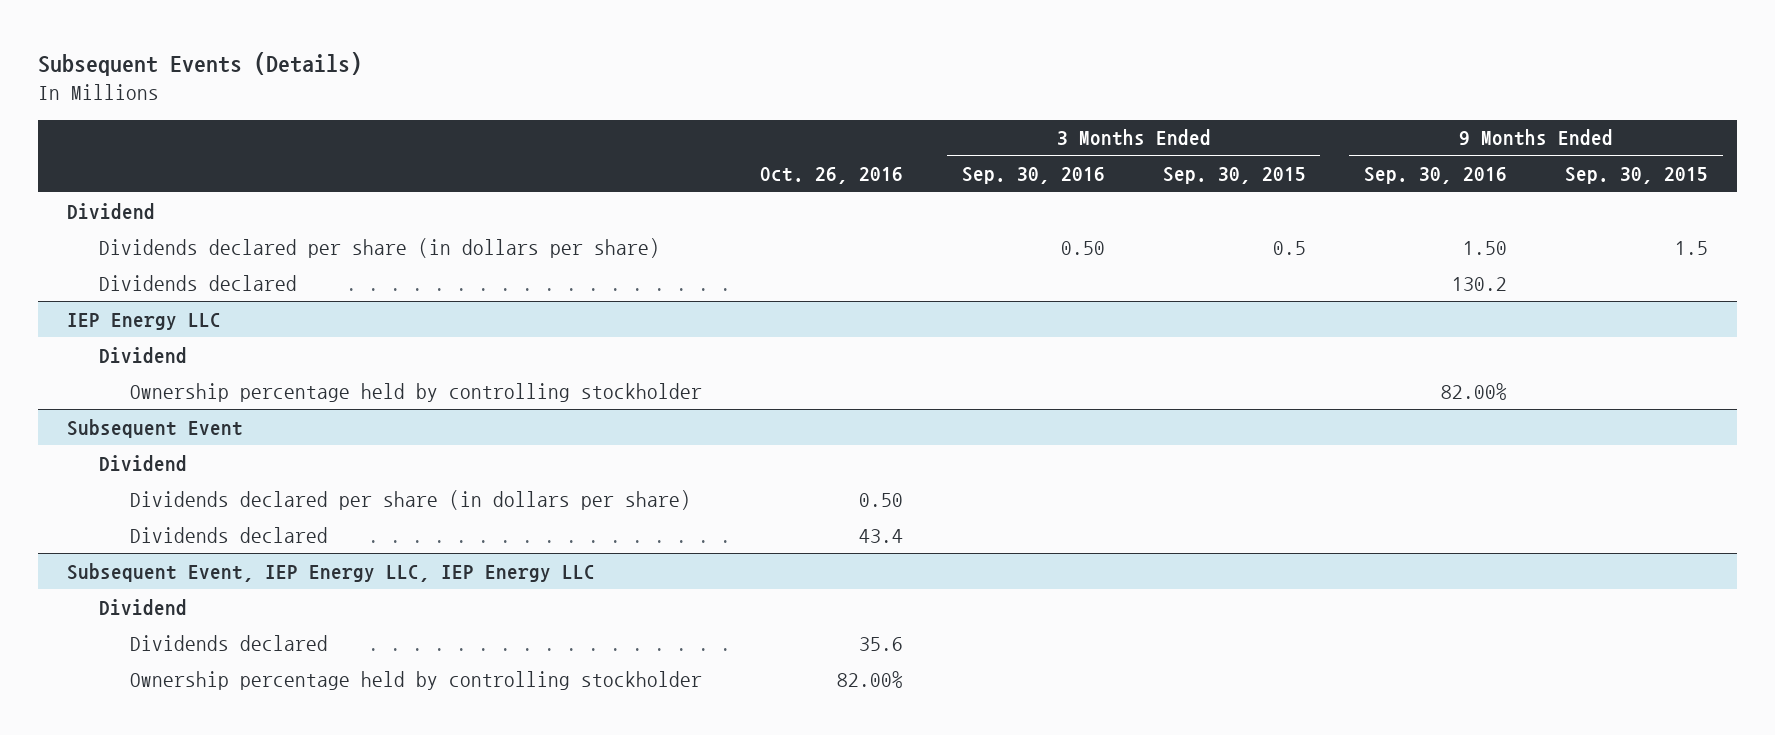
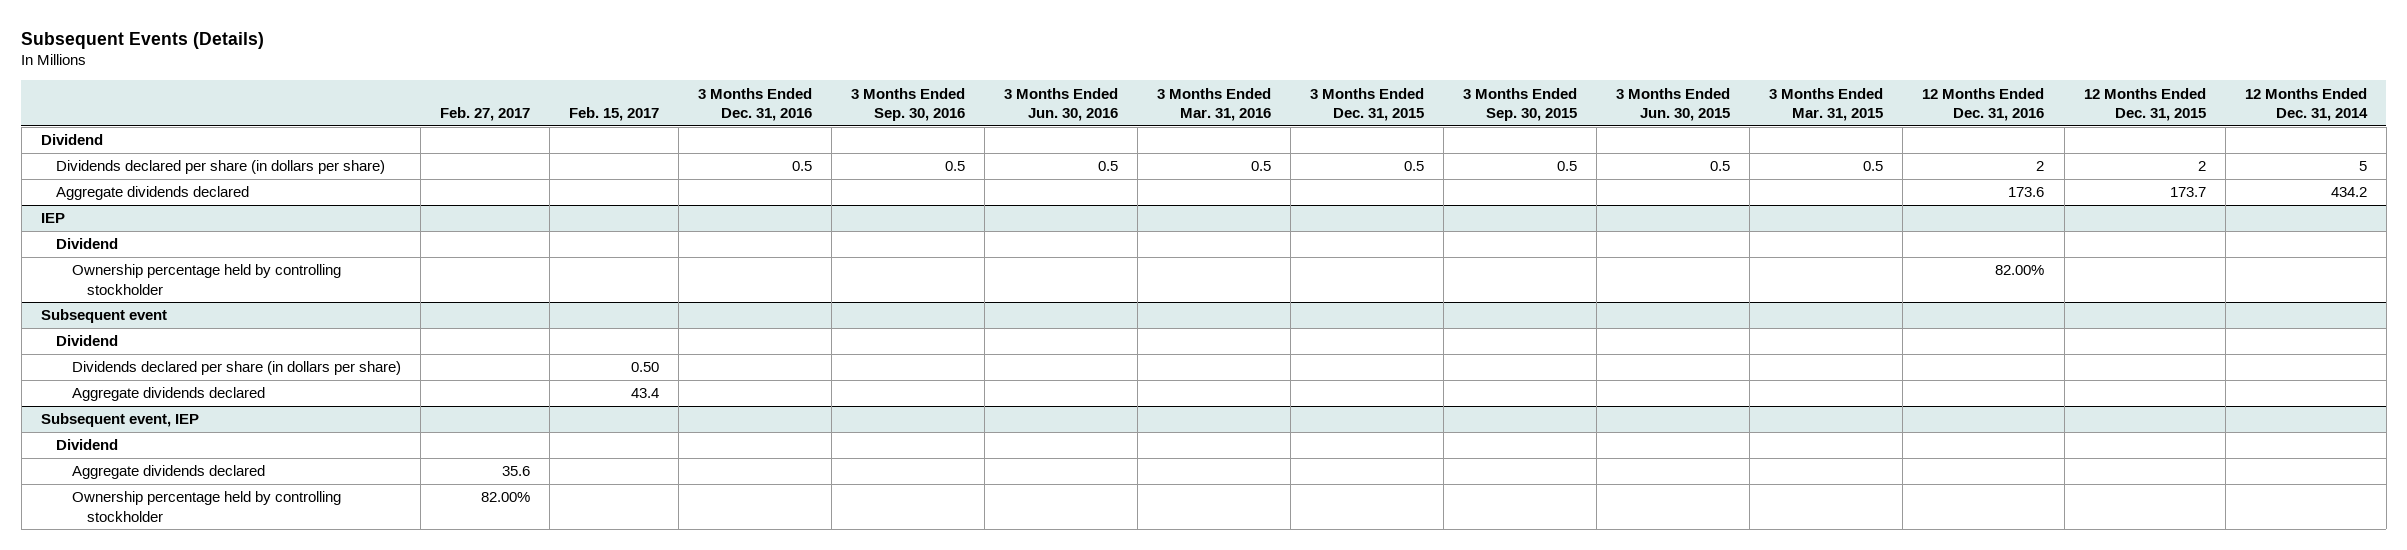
- | Oct. 26, 2016 | 3 Months Ended Sep. 30, 2016 | 3 Months Ended Sep. 30, 2015 | 9 Months Ended Sep. 30, 2016 | 9 Months Ended Sep. 30, 2015
+ | Feb. 27, 2017 | Feb. 15, 2017 | 3 Months Ended Dec. 31, 2016 | 3 Months Ended Sep. 30, 2016 | 3 Months Ended Jun. 30, 2016 | 3 Months Ended Mar. 31, 2016 | 3 Months Ended Dec. 31, 2015 | 3 Months Ended Sep. 30, 2015 | 3 Months Ended Jun. 30, 2015 | 3 Months Ended Mar. 31, 2015 | 12 Months Ended Dec. 31, 2016 | 12 Months Ended Dec. 31, 2015 | 12 Months Ended Dec. 31, 2014
- Dividends declared per share (in dollars per share) | | 0.50 | 0.5 | 1.50 | 1.5
- Dividends declared | | | | 130.2 |
- IEP Energy LLC
+ Dividends declared per share (in dollars per share) | | | 0.5 | 0.5 | 0.5 | 0.5 | 0.5 | 0.5 | 0.5 | 0.5 | 2 | 2 | 5
+ Aggregate dividends declared | | | | | | | | | | | 173.6 | 173.7 | 434.2
+ IEP
- Subsequent Event
+ Subsequent event
- Dividends declared | 43.4 | | | |
- Subsequent Event, IEP Energy LLC, IEP Energy LLC
+ Aggregate dividends declared | | 43.4 | | | | | | | | | | |
+ Subsequent event, IEP
- Dividends declared | 35.6 | | | |
+ Aggregate dividends declared | 35.6 | | | | | | | | | | | |

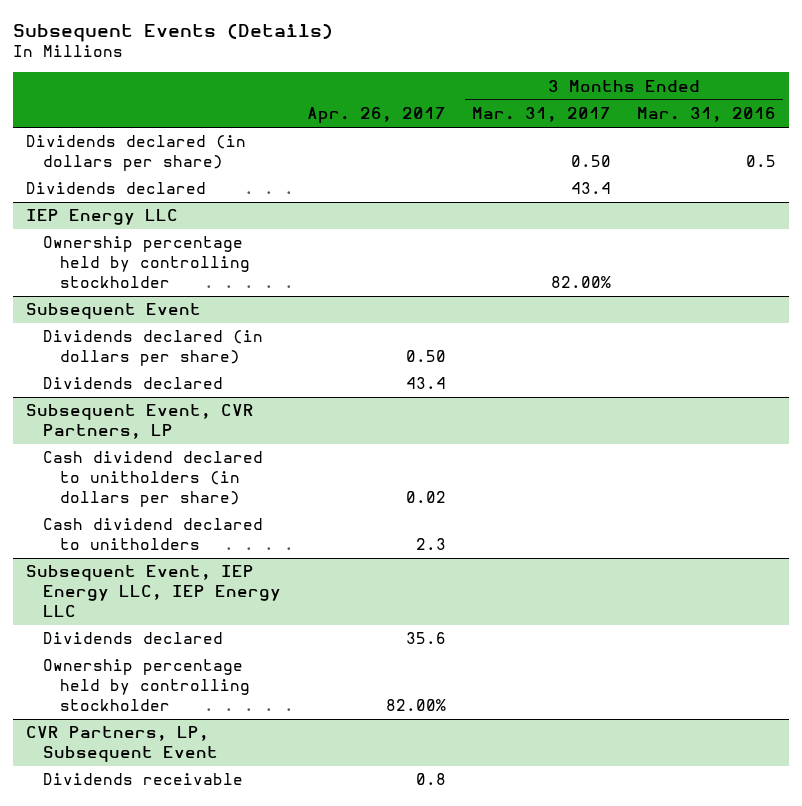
- | Feb. 27, 2017 | Feb. 15, 2017 | 3 Months Ended Dec. 31, 2016 | 3 Months Ended Sep. 30, 2016 | 3 Months Ended Jun. 30, 2016 | 3 Months Ended Mar. 31, 2016 | 3 Months Ended Dec. 31, 2015 | 3 Months Ended Sep. 30, 2015 | 3 Months Ended Jun. 30, 2015 | 3 Months Ended Mar. 31, 2015 | 12 Months Ended Dec. 31, 2016 | 12 Months Ended Dec. 31, 2015 | 12 Months Ended Dec. 31, 2014
+ | Apr. 26, 2017 | 3 Months Ended Mar. 31, 2017 | 3 Months Ended Mar. 31, 2016
- Dividend
- Dividends declared per share (in dollars per share) | | | 0.5 | 0.5 | 0.5 | 0.5 | 0.5 | 0.5 | 0.5 | 0.5 | 2 | 2 | 5
- Aggregate dividends declared | | | | | | | | | | | 173.6 | 173.7 | 434.2
- IEP
- Dividend
+ Dividends declared (in dollars per share) | | 0.50 | 0.5
+ Dividends declared | | 43.4 |
+ IEP Energy LLC
- Subsequent event
- Dividend
- Dividends declared per share (in dollars per share) | | 0.50 | | | | | | | | | | |
- Aggregate dividends declared | | 43.4 | | | | | | | | | | |
- Subsequent event, IEP
- Dividend
- Aggregate dividends declared | 35.6 | | | | | | | | | | | |
+ Subsequent Event
+ Dividends declared (in dollars per share) | 0.50 | |
+ Dividends declared | 43.4 | |
+ Subsequent Event, CVR Partners, LP
+ Cash dividend declared to unitholders (in dollars per share) | 0.02 | |
+ Cash dividend declared to unitholders | 2.3 | |
+ Subsequent Event, IEP Energy LLC, IEP Energy LLC
+ Dividends declared | 35.6 | |
+ CVR Partners, LP, Subsequent Event
+ Dividends receivable | 0.8 | |

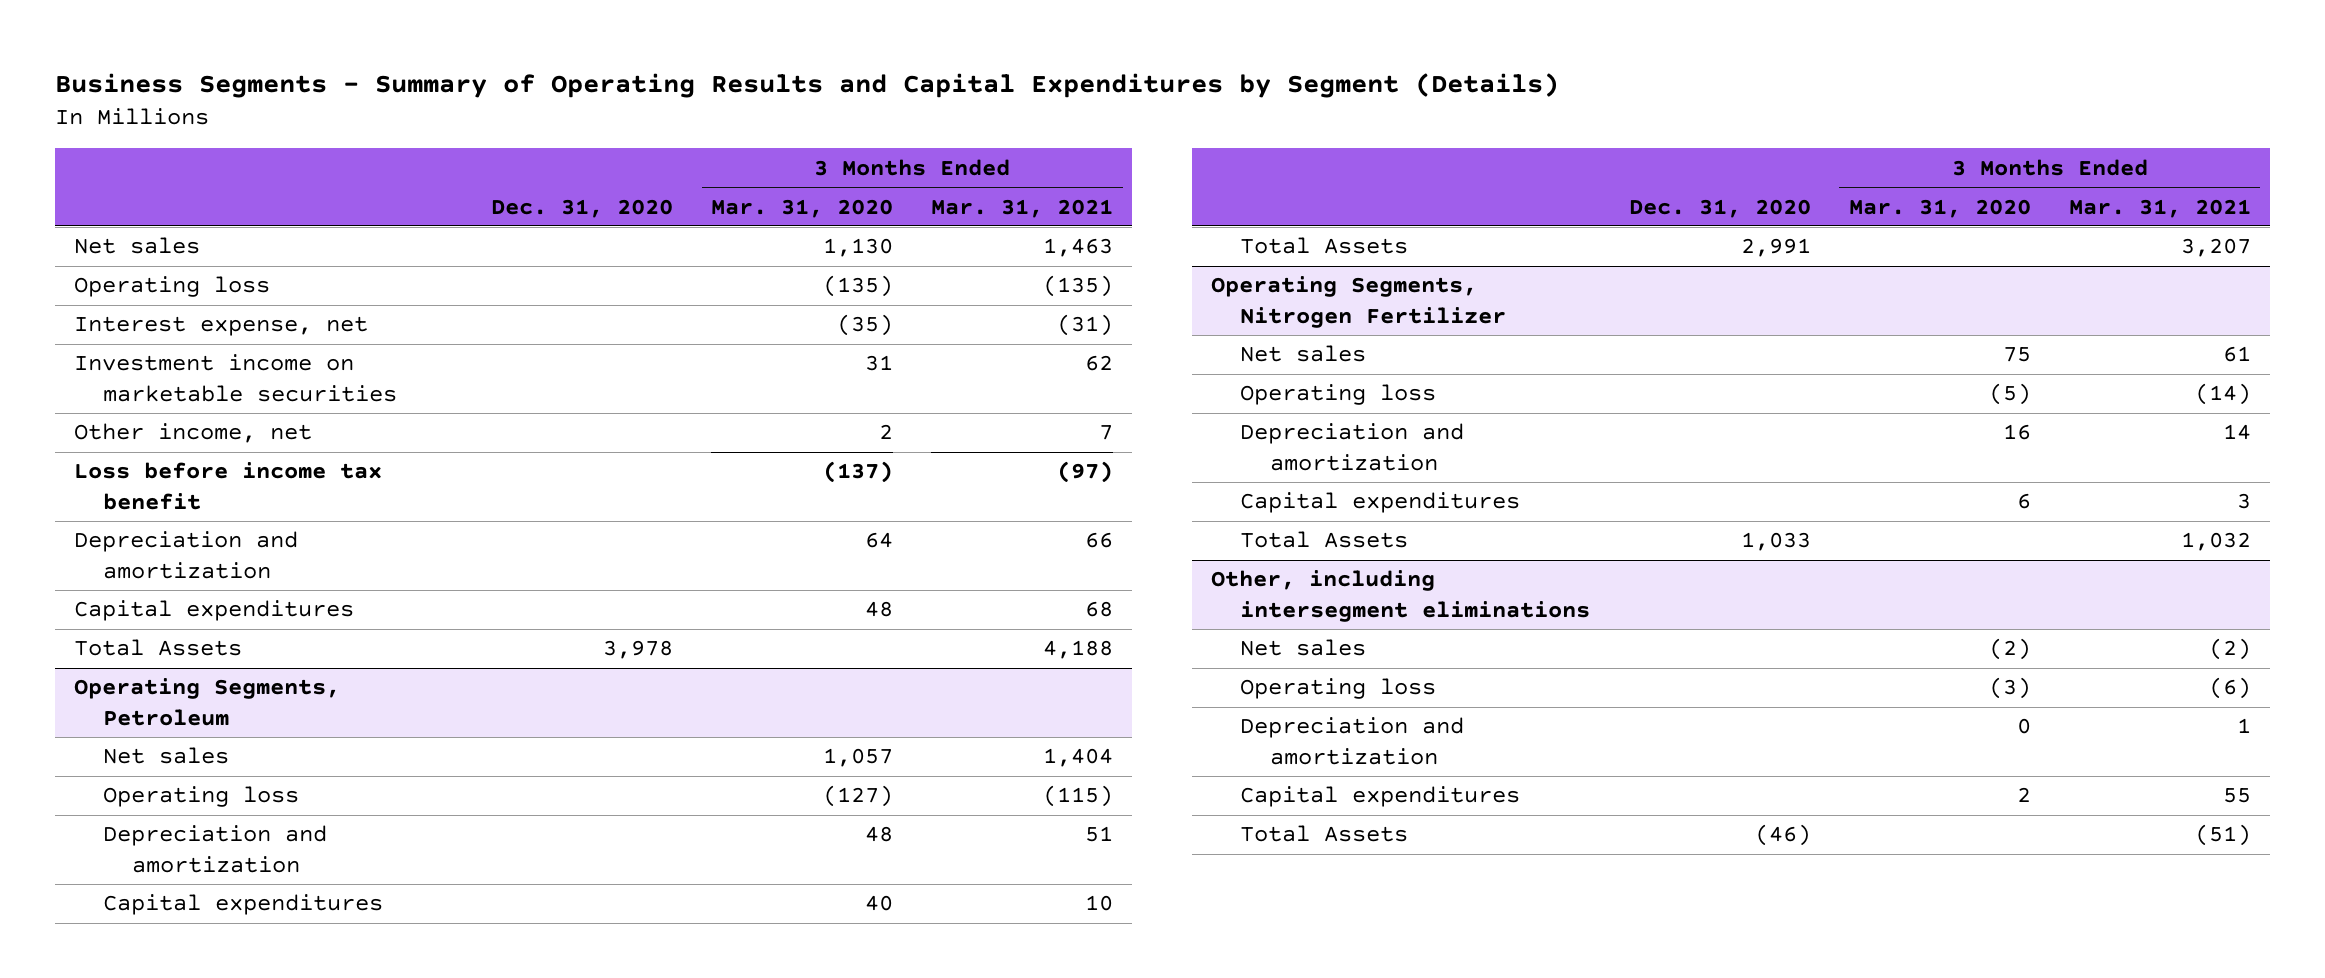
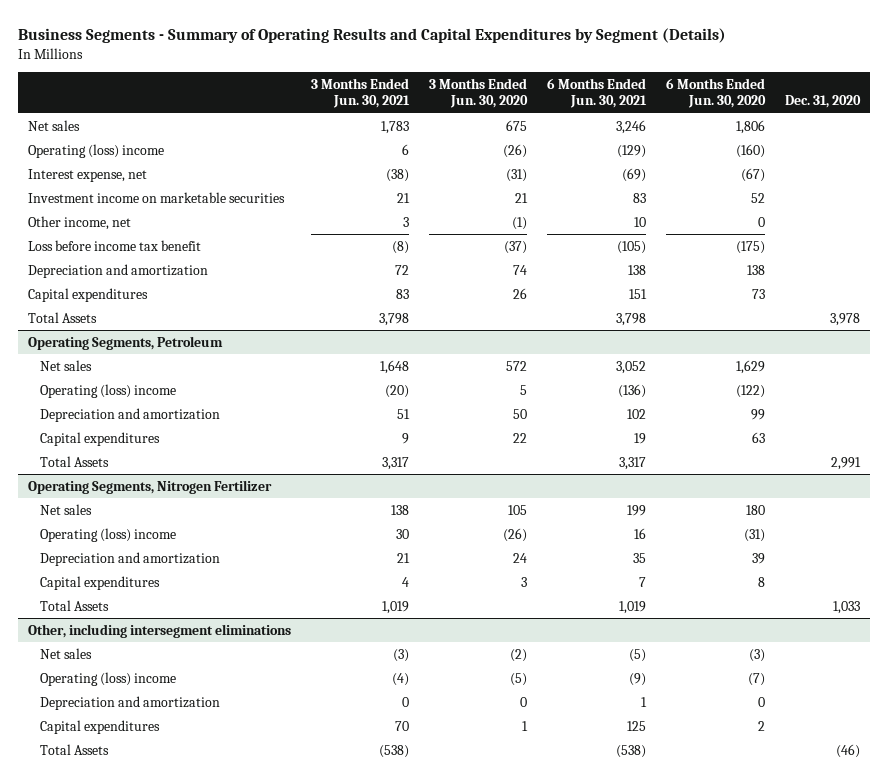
- | Dec. 31, 2020 | 3 Months Ended Mar. 31, 2020 | 3 Months Ended Mar. 31, 2021
+ | 3 Months Ended Jun. 30, 2021 | 3 Months Ended Jun. 30, 2020 | 6 Months Ended Jun. 30, 2021 | 6 Months Ended Jun. 30, 2020 | Dec. 31, 2020
- Operating loss | | (135) | (135)
+ Operating (loss) income | 6 | (26) | (129) | (160) |
@ Operating Segments, Petroleum
- Operating loss | | (127) | (115)
+ Operating (loss) income | (20) | 5 | (136) | (122) |
@ Operating Segments, Nitrogen Fertilizer
- Operating loss | | (5) | (14)
+ Operating (loss) income | 30 | (26) | 16 | (31) |
@ Other, including intersegment eliminations
- Operating loss | | (3) | (6)
+ Operating (loss) income | (4) | (5) | (9) | (7) |

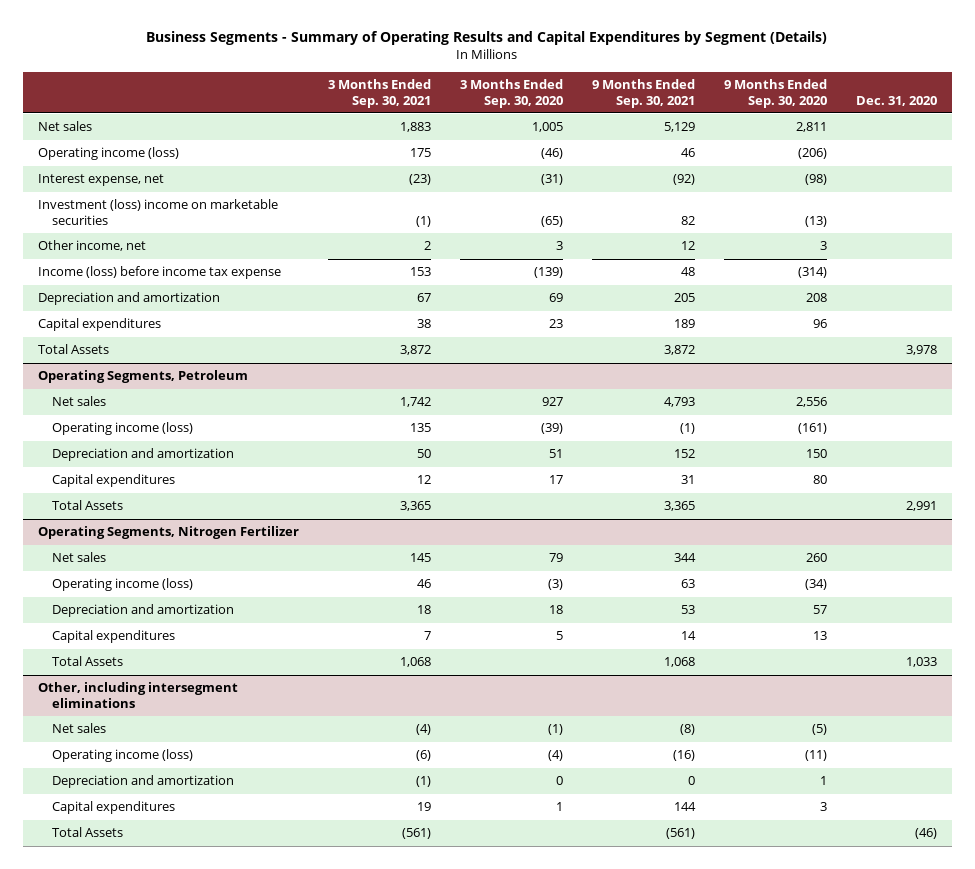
- | 3 Months Ended Jun. 30, 2021 | 3 Months Ended Jun. 30, 2020 | 6 Months Ended Jun. 30, 2021 | 6 Months Ended Jun. 30, 2020 | Dec. 31, 2020
+ | 3 Months Ended Sep. 30, 2021 | 3 Months Ended Sep. 30, 2020 | 9 Months Ended Sep. 30, 2021 | 9 Months Ended Sep. 30, 2020 | Dec. 31, 2020
- Operating (loss) income | 6 | (26) | (129) | (160) |
+ Operating income (loss) | 175 | (46) | 46 | (206) |
- Investment income on marketable securities | 21 | 21 | 83 | 52 |
+ Investment (loss) income on marketable securities | (1) | (65) | 82 | (13) |
- Loss before income tax benefit | (8) | (37) | (105) | (175) |
+ Income (loss) before income tax expense | 153 | (139) | 48 | (314) |
@ Operating Segments, Petroleum
- Operating (loss) income | (20) | 5 | (136) | (122) |
+ Operating income (loss) | 135 | (39) | (1) | (161) |
@ Operating Segments, Nitrogen Fertilizer
- Operating (loss) income | 30 | (26) | 16 | (31) |
+ Operating income (loss) | 46 | (3) | 63 | (34) |
@ Other, including intersegment eliminations
- Operating (loss) income | (4) | (5) | (9) | (7) |
+ Operating income (loss) | (6) | (4) | (16) | (11) |

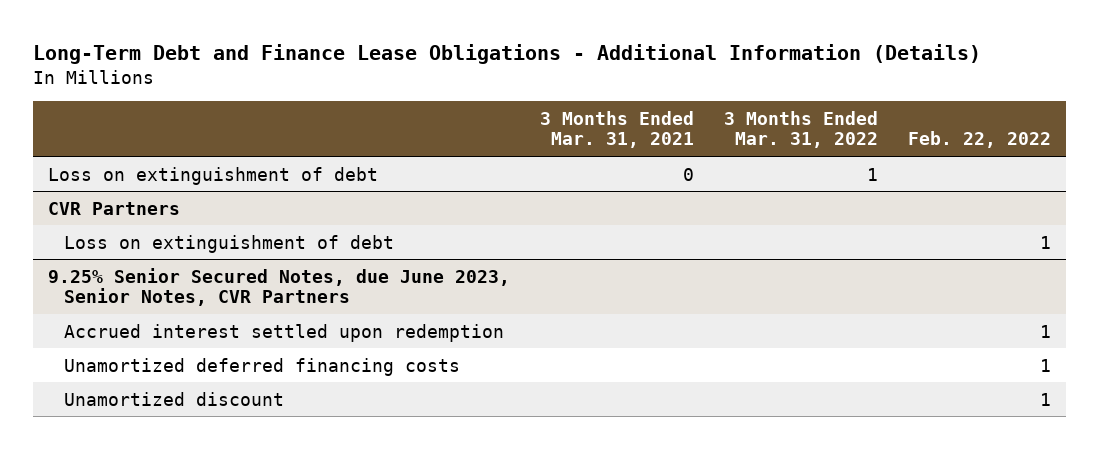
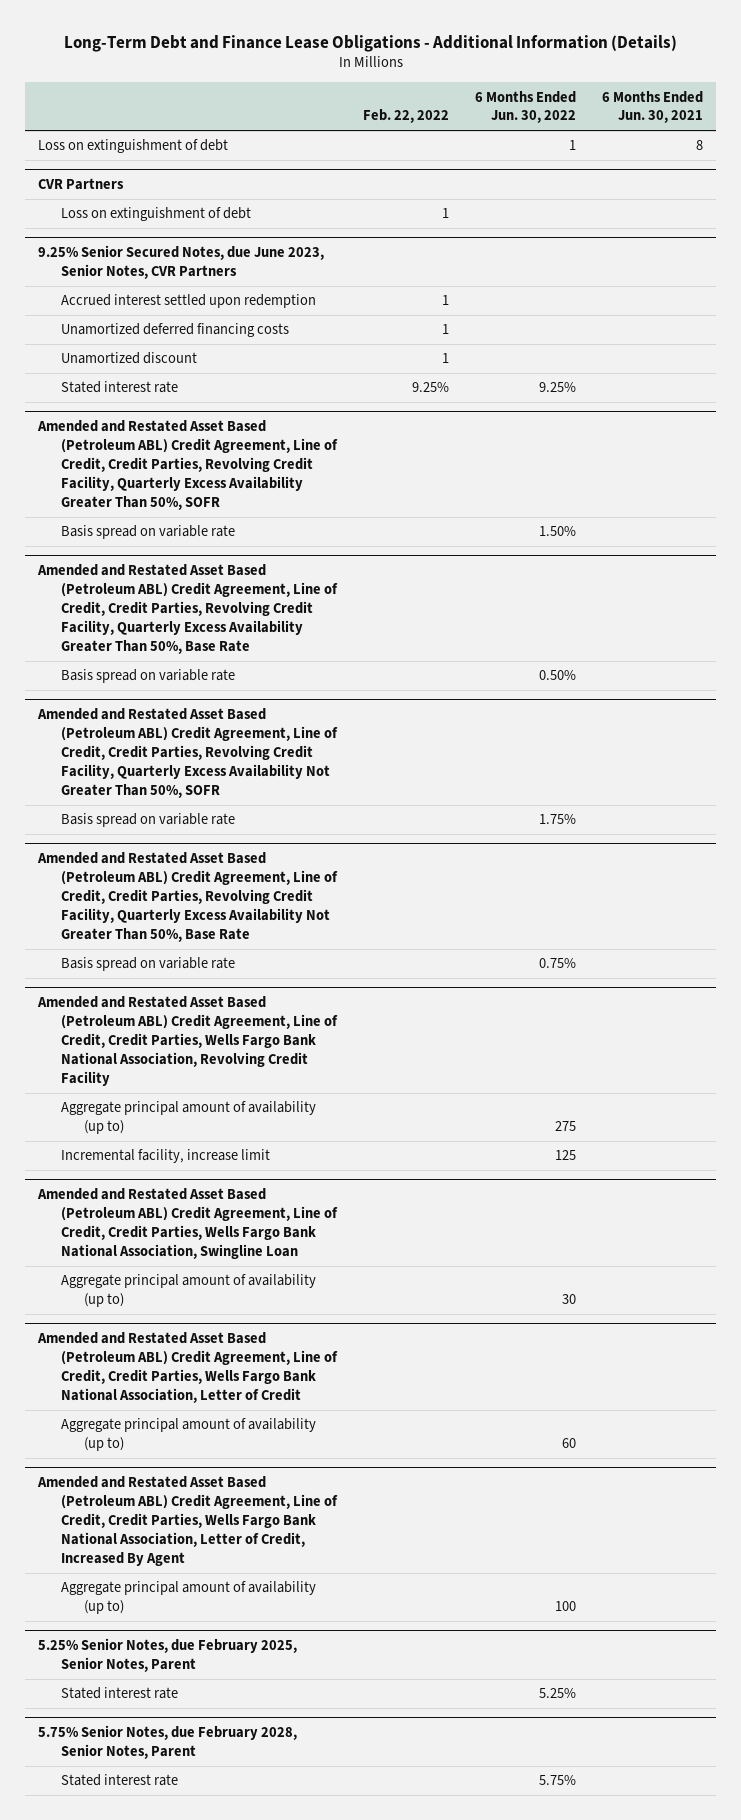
- | 3 Months Ended Mar. 31, 2021 | 3 Months Ended Mar. 31, 2022 | Feb. 22, 2022
+ | Feb. 22, 2022 | 6 Months Ended Jun. 30, 2022 | 6 Months Ended Jun. 30, 2021
@ 9.25% Senior Secured Notes, due June 2023, Senior Notes, CVR Partners
+ Stated interest rate | 9.25% | 9.25% |
+ Amended and Restated Asset Based (Petroleum ABL) Credit Agreement, Line of Credit, Credit Parties, Revolving Credit Facility, Quarterly Excess Availability Greater Than 50%, SOFR
+ Basis spread on variable rate | | 1.50% |
+ Amended and Restated Asset Based (Petroleum ABL) Credit Agreement, Line of Credit, Credit Parties, Revolving Credit Facility, Quarterly Excess Availability Greater Than 50%, Base Rate
+ Basis spread on variable rate | | 0.50% |
+ Amended and Restated Asset Based (Petroleum ABL) Credit Agreement, Line of Credit, Credit Parties, Revolving Credit Facility, Quarterly Excess Availability Not Greater Than 50%, SOFR
+ Basis spread on variable rate | | 1.75% |
+ Amended and Restated Asset Based (Petroleum ABL) Credit Agreement, Line of Credit, Credit Parties, Revolving Credit Facility, Quarterly Excess Availability Not Greater Than 50%, Base Rate
+ Basis spread on variable rate | | 0.75% |
+ Amended and Restated Asset Based (Petroleum ABL) Credit Agreement, Line of Credit, Credit Parties, Wells Fargo Bank National Association, Revolving Credit Facility
+ Aggregate principal amount of availability (up to) | | 275 |
+ Incremental facility, increase limit | | 125 |
+ Amended and Restated Asset Based (Petroleum ABL) Credit Agreement, Line of Credit, Credit Parties, Wells Fargo Bank National Association, Swingline Loan
+ Aggregate principal amount of availability (up to) | | 30 |
+ Amended and Restated Asset Based (Petroleum ABL) Credit Agreement, Line of Credit, Credit Parties, Wells Fargo Bank National Association, Letter of Credit
+ Aggregate principal amount of availability (up to) | | 60 |
+ Amended and Restated Asset Based (Petroleum ABL) Credit Agreement, Line of Credit, Credit Parties, Wells Fargo Bank National Association, Letter of Credit, Increased By Agent
+ Aggregate principal amount of availability (up to) | | 100 |
+ 5.25% Senior Notes, due February 2025, Senior Notes, Parent
+ Stated interest rate | | 5.25% |
+ 5.75% Senior Notes, due February 2028, Senior Notes, Parent
+ Stated interest rate | | 5.75% |

